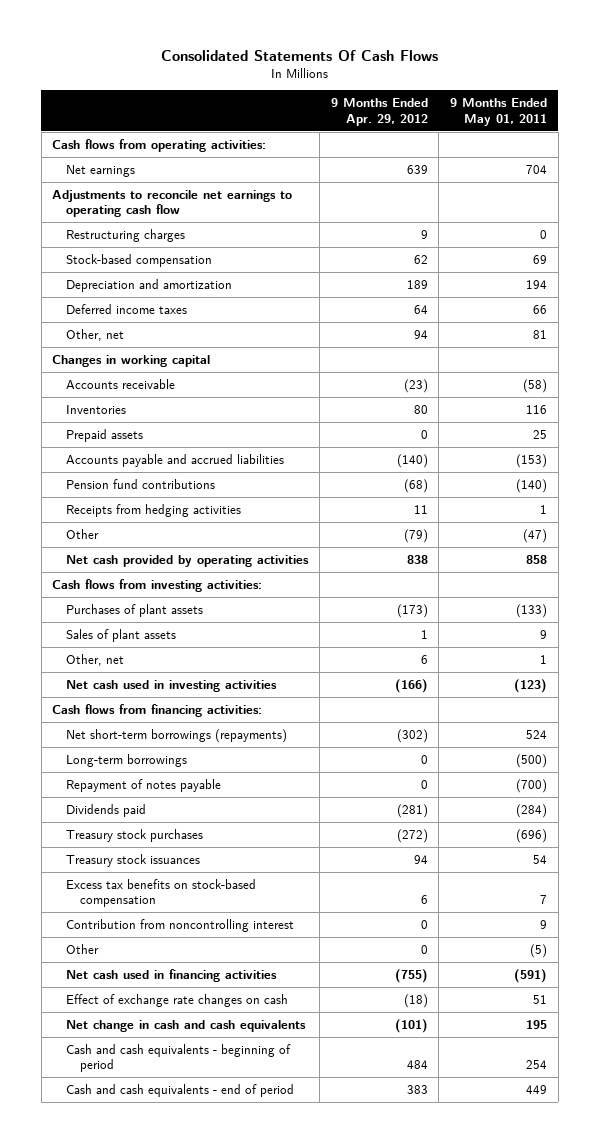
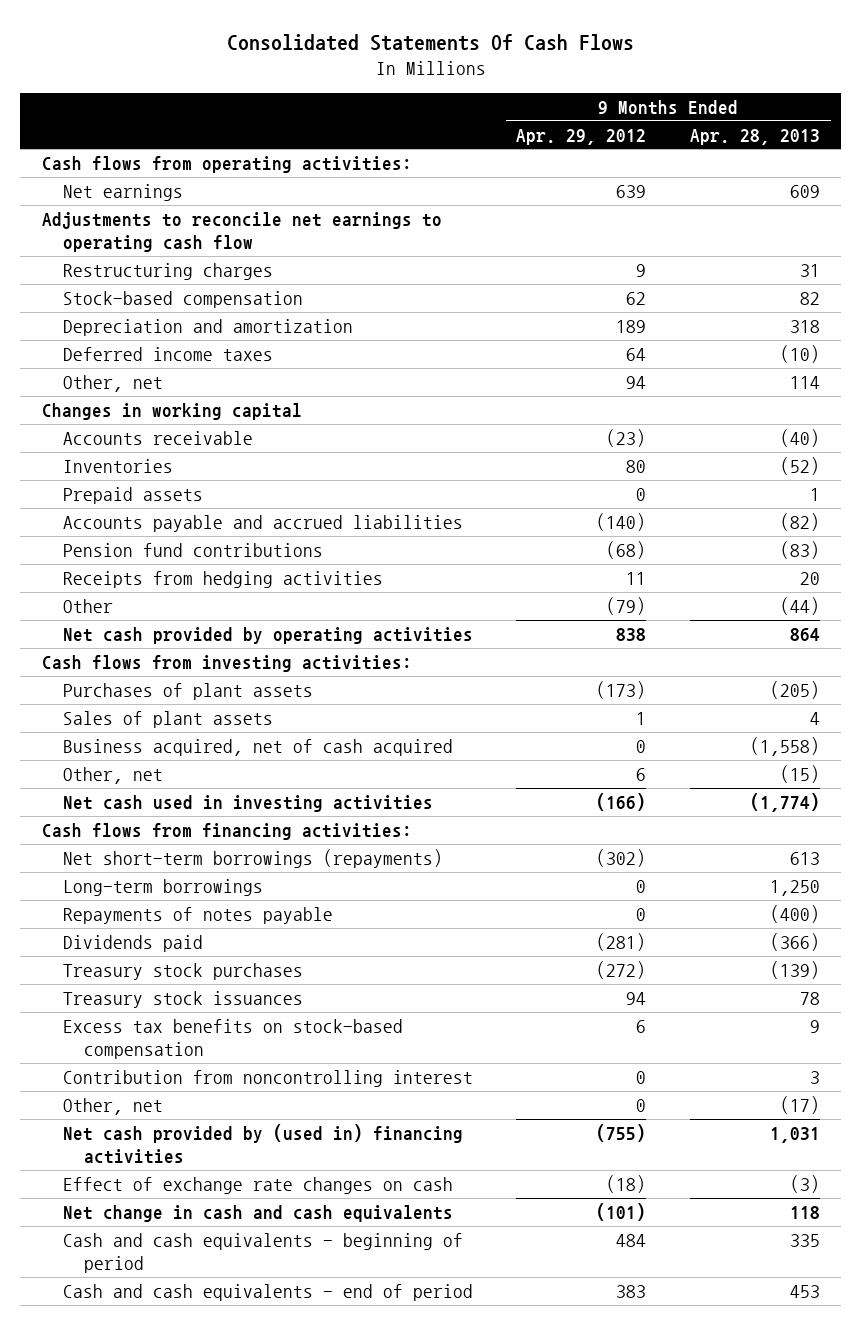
- | 9 Months Ended Apr. 29, 2012 | 9 Months Ended May 01, 2011
+ | 9 Months Ended Apr. 29, 2012 | 9 Months Ended Apr. 28, 2013
+ Business acquired, net of cash acquired | 0 | (1,558)
- Repayment of notes payable | 0 | (700)
+ Repayments of notes payable | 0 | (400)
- Other | 0 | (5)
- Net cash used in financing activities | (755) | (591)
+ Other, net | 0 | (17)
+ Net cash provided by (used in) financing activities | (755) | 1,031

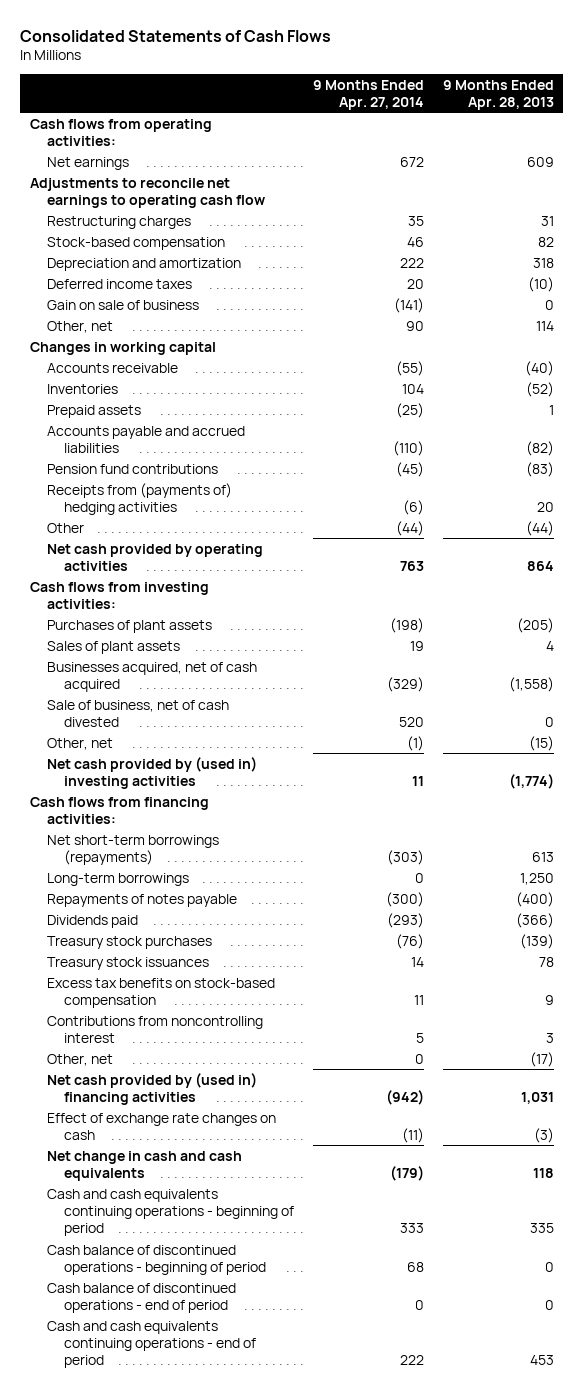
- Consolidated Statements Of Cash Flows
+ Consolidated Statements of Cash Flows
- | 9 Months Ended Apr. 29, 2012 | 9 Months Ended Apr. 28, 2013
+ | 9 Months Ended Apr. 27, 2014 | 9 Months Ended Apr. 28, 2013
+ Gain on sale of business | (141) | 0
- Receipts from hedging activities | 11 | 20
+ Receipts from (payments of) hedging activities | (6) | 20
- Business acquired, net of cash acquired | 0 | (1,558)
+ Businesses acquired, net of cash acquired | (329) | (1,558)
+ Sale of business, net of cash divested | 520 | 0
- Net cash used in investing activities | (166) | (1,774)
+ Net cash provided by (used in) investing activities | 11 | (1,774)
- Contribution from noncontrolling interest | 0 | 3
+ Contributions from noncontrolling interest | 5 | 3
- Cash and cash equivalents - beginning of period | 484 | 335
- Cash and cash equivalents - end of period | 383 | 453
+ Cash and cash equivalents continuing operations - beginning of period | 333 | 335
+ Cash balance of discontinued operations - beginning of period | 68 | 0
+ Cash balance of discontinued operations - end of period | 0 | 0
+ Cash and cash equivalents continuing operations - end of period | 222 | 453

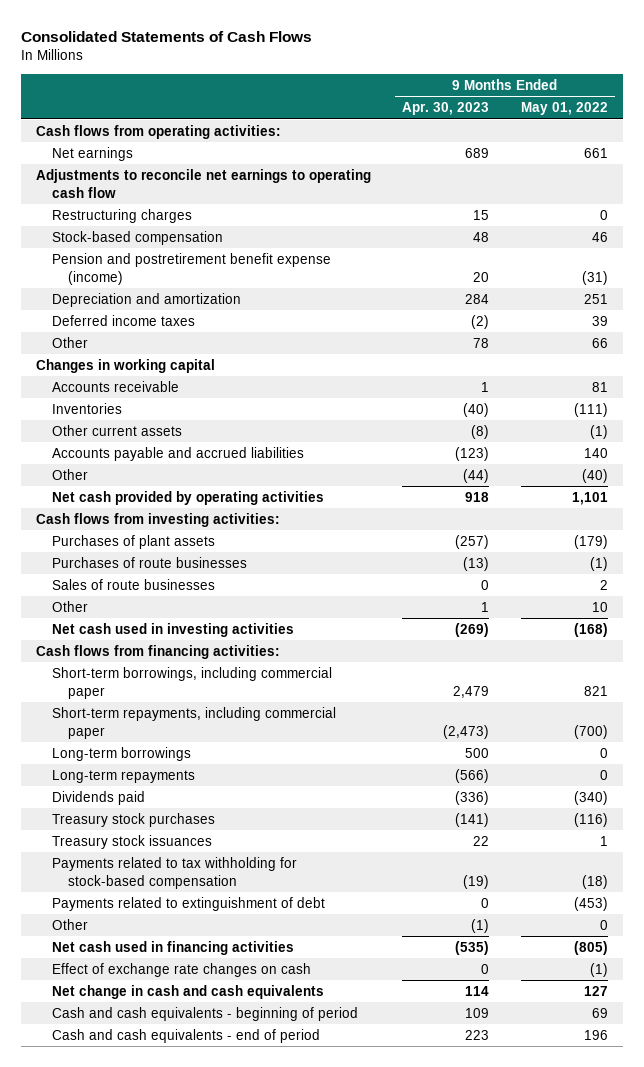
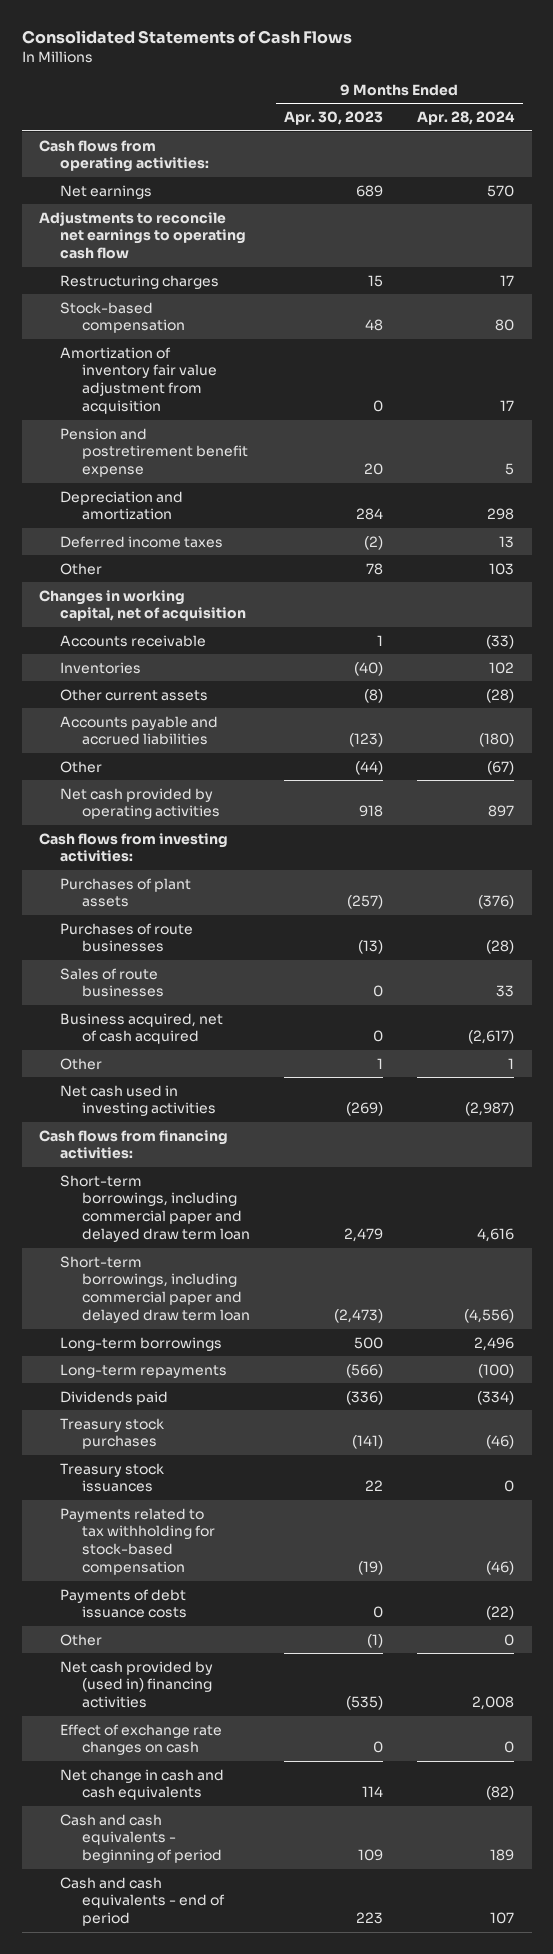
- | 9 Months Ended Apr. 30, 2023 | 9 Months Ended May 01, 2022
+ | 9 Months Ended Apr. 30, 2023 | 9 Months Ended Apr. 28, 2024
- Pension and postretirement benefit expense (income) | 20 | (31)
+ Amortization of inventory fair value adjustment from acquisition | 0 | 17
+ Pension and postretirement benefit expense | 20 | 5
- Changes in working capital
+ Changes in working capital, net of acquisition
+ Business acquired, net of cash acquired | 0 | (2,617)
- Short-term borrowings, including commercial paper | 2,479 | 821
- Short-term repayments, including commercial paper | (2,473) | (700)
+ Short-term borrowings, including commercial paper and delayed draw term loan | 2,479 | 4,616
+ Short-term borrowings, including commercial paper and delayed draw term loan | (2,473) | (4,556)
- Payments related to extinguishment of debt | 0 | (453)
+ Payments of debt issuance costs | 0 | (22)
- Net cash used in financing activities | (535) | (805)
+ Net cash provided by (used in) financing activities | (535) | 2,008

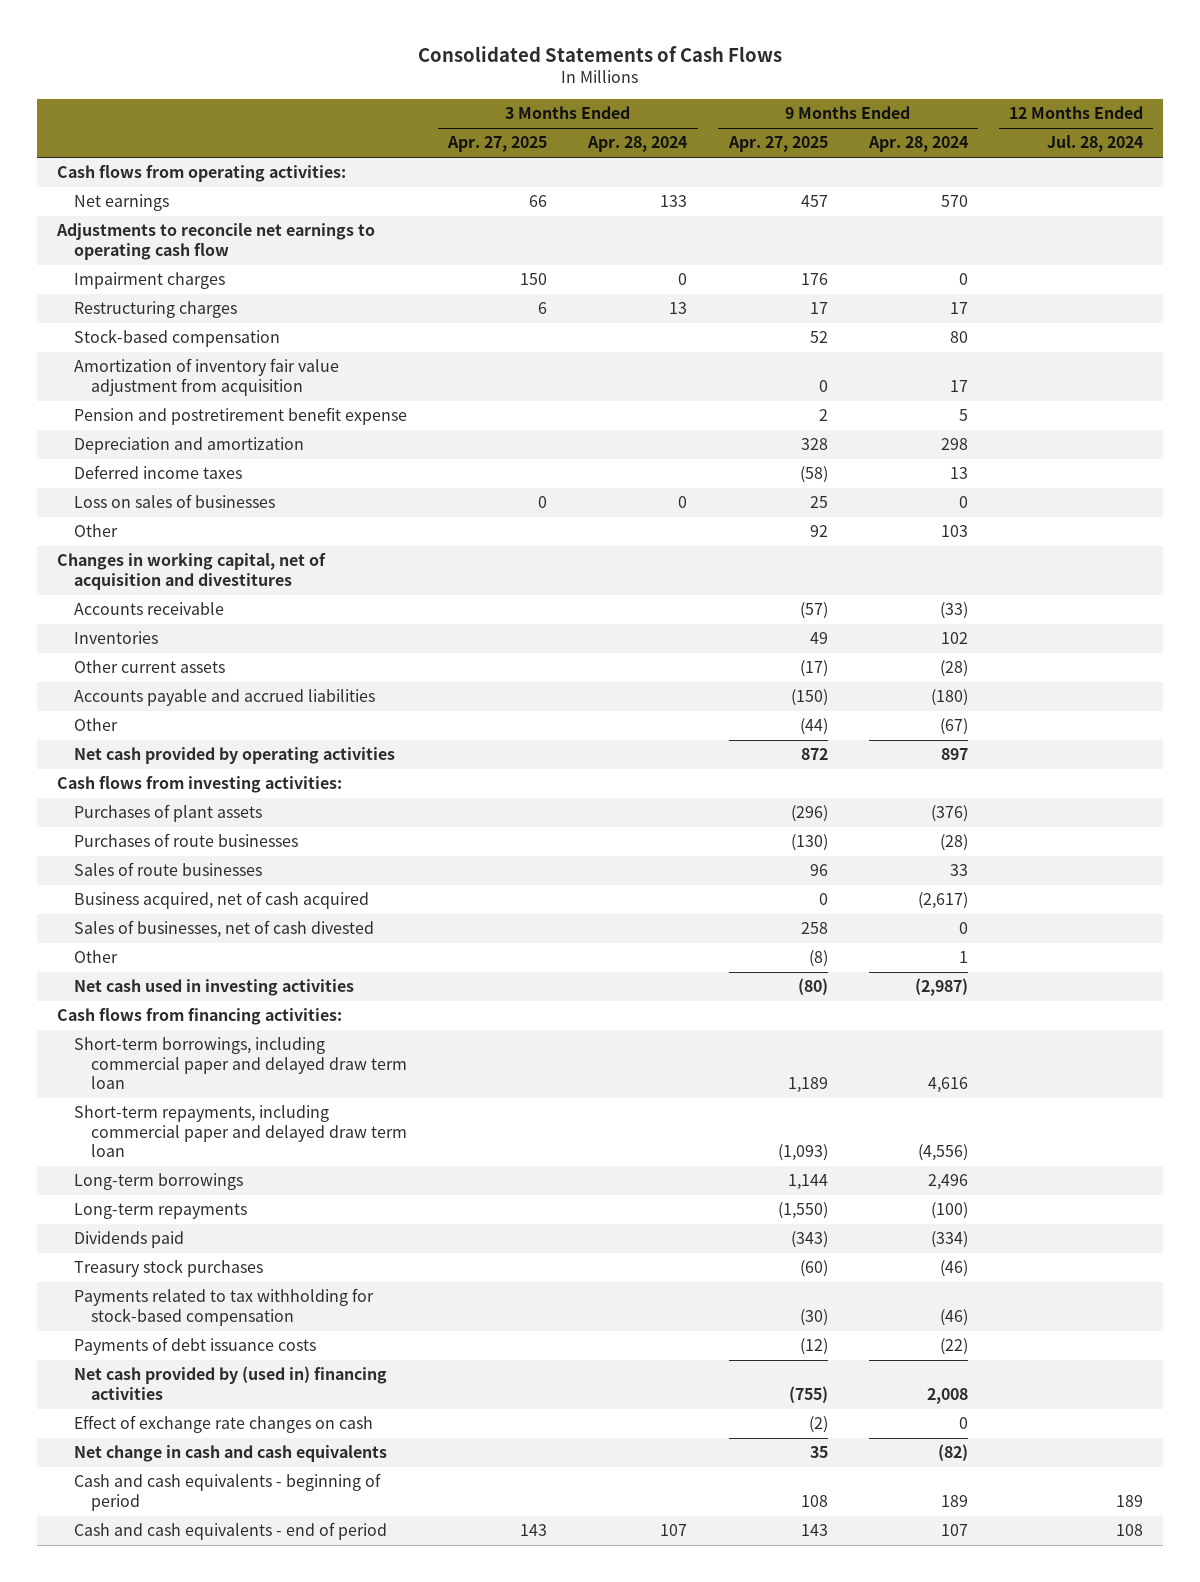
- | 9 Months Ended Apr. 30, 2023 | 9 Months Ended Apr. 28, 2024
+ | 3 Months Ended Apr. 27, 2025 | 3 Months Ended Apr. 28, 2024 | 9 Months Ended Apr. 27, 2025 | 9 Months Ended Apr. 28, 2024 | 12 Months Ended Jul. 28, 2024
+ Impairment charges | 150 | 0 | 176 | 0 |
+ Loss on sales of businesses | 0 | 0 | 25 | 0 |
- Changes in working capital, net of acquisition
+ Changes in working capital, net of acquisition and divestitures
+ Sales of businesses, net of cash divested | | | 258 | 0 |
- Short-term borrowings, including commercial paper and delayed draw term loan | (2,473) | (4,556)
+ Short-term repayments, including commercial paper and delayed draw term loan | | | (1,093) | (4,556) |
- Treasury stock issuances | 22 | 0
- Other | (1) | 0

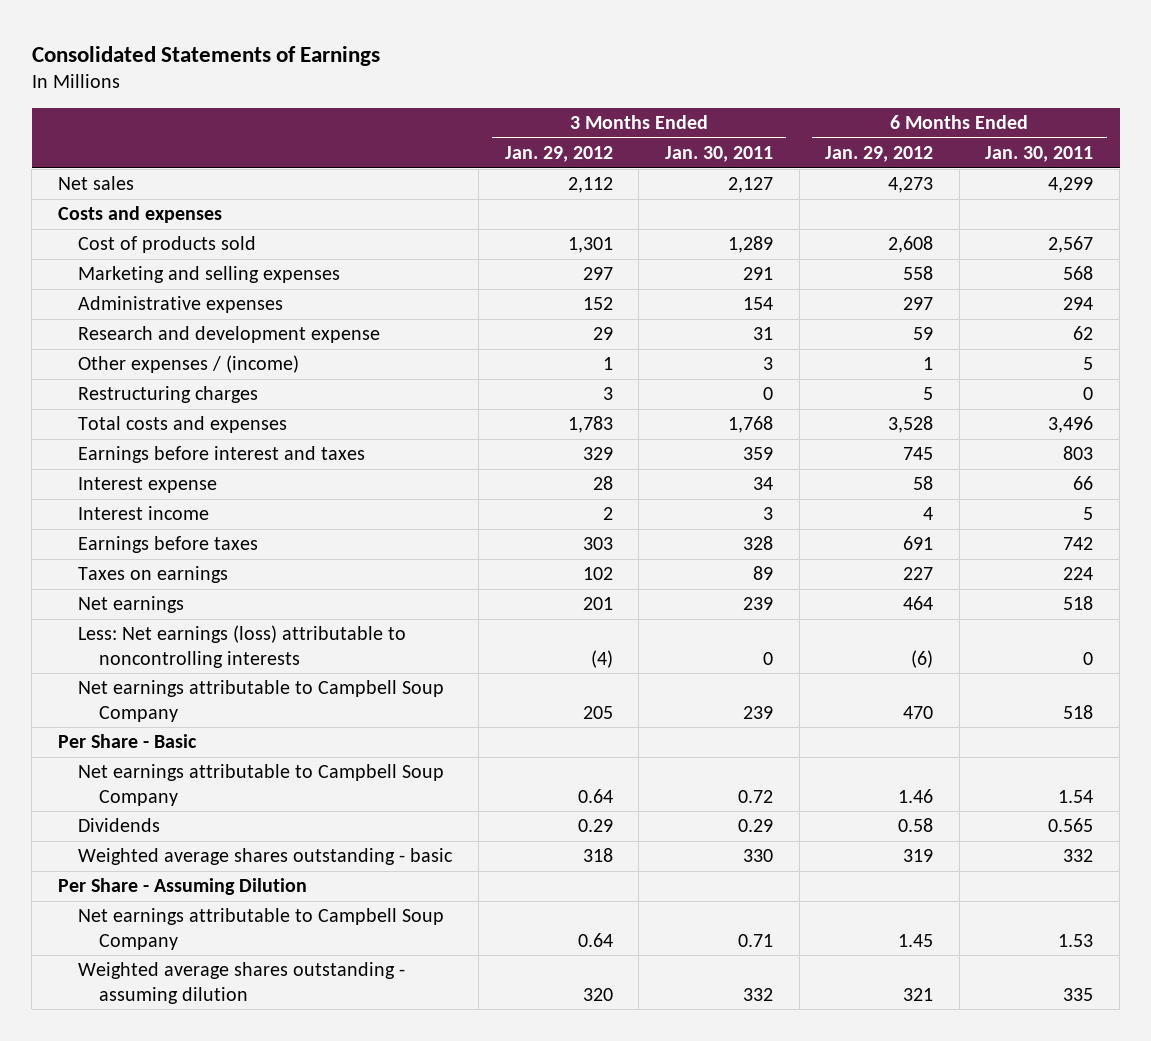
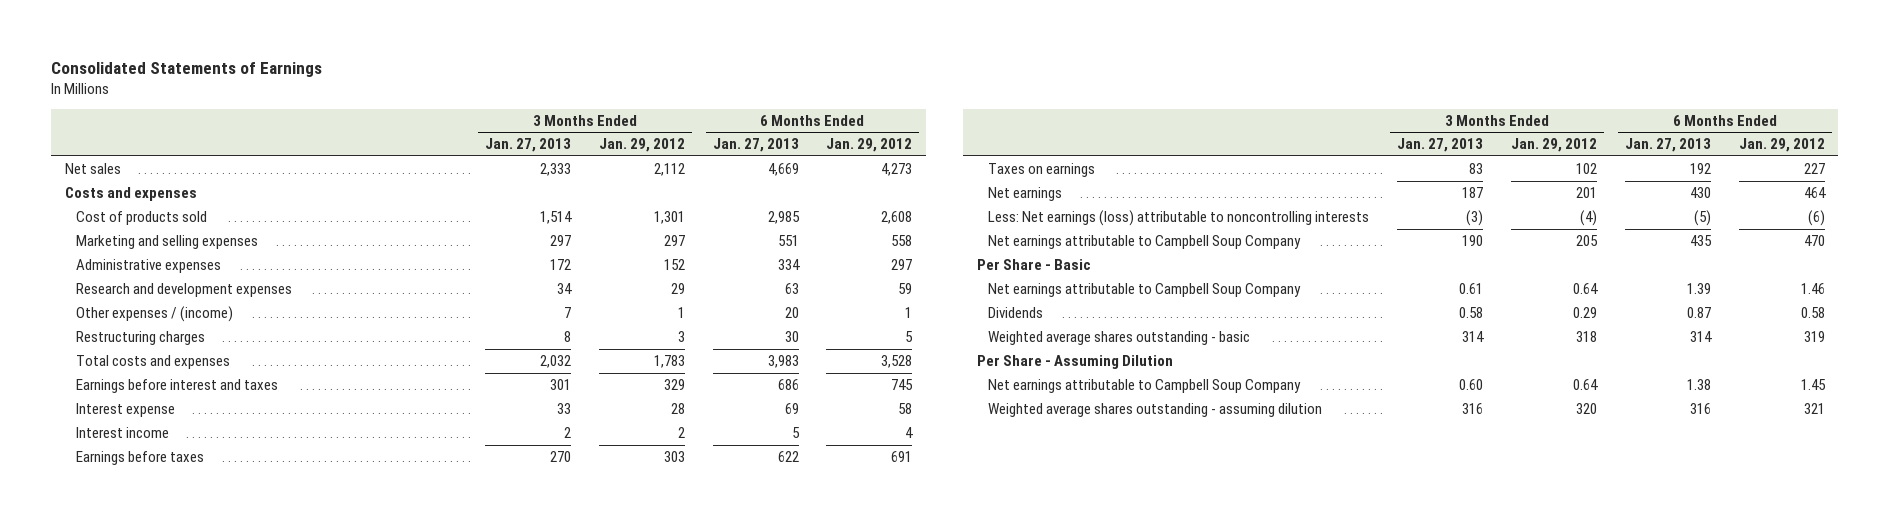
- | 3 Months Ended Jan. 29, 2012 | 3 Months Ended Jan. 30, 2011 | 6 Months Ended Jan. 29, 2012 | 6 Months Ended Jan. 30, 2011
+ | 3 Months Ended Jan. 27, 2013 | 3 Months Ended Jan. 29, 2012 | 6 Months Ended Jan. 27, 2013 | 6 Months Ended Jan. 29, 2012
- Research and development expense | 29 | 31 | 59 | 62
+ Research and development expenses | 34 | 29 | 63 | 59

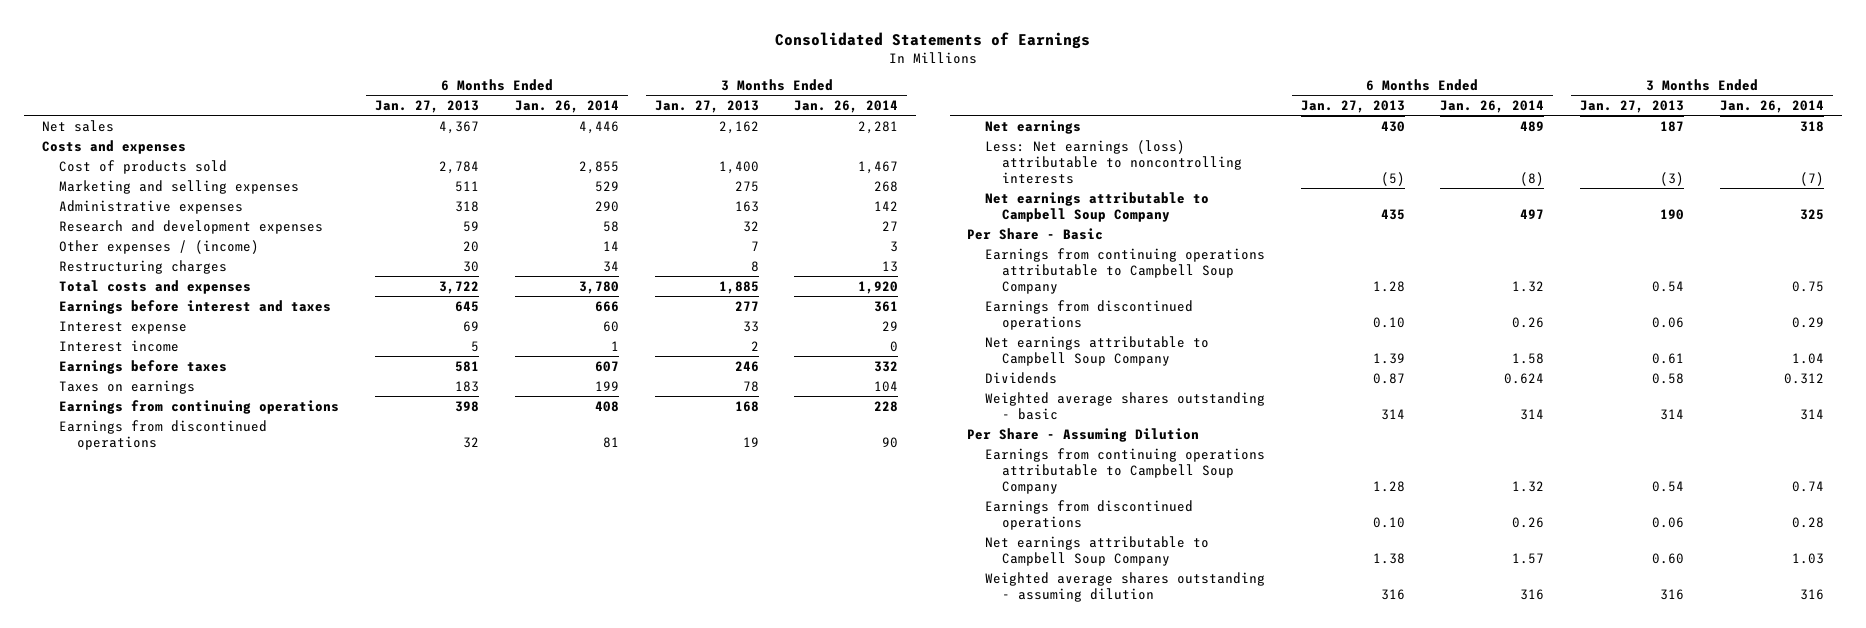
- | 3 Months Ended Jan. 27, 2013 | 3 Months Ended Jan. 29, 2012 | 6 Months Ended Jan. 27, 2013 | 6 Months Ended Jan. 29, 2012
+ | 6 Months Ended Jan. 27, 2013 | 6 Months Ended Jan. 26, 2014 | 3 Months Ended Jan. 27, 2013 | 3 Months Ended Jan. 26, 2014
- Net sales | 2,333 | 2,112 | 4,669 | 4,273
+ Net sales | 4,367 | 4,446 | 2,162 | 2,281
- Cost of products sold | 1,514 | 1,301 | 2,985 | 2,608
- Marketing and selling expenses | 297 | 297 | 551 | 558
- Administrative expenses | 172 | 152 | 334 | 297
- Research and development expenses | 34 | 29 | 63 | 59
+ Cost of products sold | 2,784 | 2,855 | 1,400 | 1,467
+ Marketing and selling expenses | 511 | 529 | 275 | 268
+ Administrative expenses | 318 | 290 | 163 | 142
+ Research and development expenses | 59 | 58 | 32 | 27
- Total costs and expenses | 2,032 | 1,783 | 3,983 | 3,528
- Earnings before interest and taxes | 301 | 329 | 686 | 745
+ Total costs and expenses | 3,722 | 3,780 | 1,885 | 1,920
+ Earnings before interest and taxes | 645 | 666 | 277 | 361
- Earnings before taxes | 270 | 303 | 622 | 691
- Taxes on earnings | 83 | 102 | 192 | 227
+ Earnings before taxes | 581 | 607 | 246 | 332
+ Taxes on earnings | 183 | 199 | 78 | 104
+ Earnings from continuing operations | 398 | 408 | 168 | 228
+ Earnings from discontinued operations | 32 | 81 | 19 | 90
+ Earnings from continuing operations attributable to Campbell Soup Company | 1.28 | 1.32 | 0.54 | 0.75
+ Earnings from discontinued operations | 0.10 | 0.26 | 0.06 | 0.29
+ Earnings from continuing operations attributable to Campbell Soup Company | 1.28 | 1.32 | 0.54 | 0.74
+ Earnings from discontinued operations | 0.10 | 0.26 | 0.06 | 0.28

